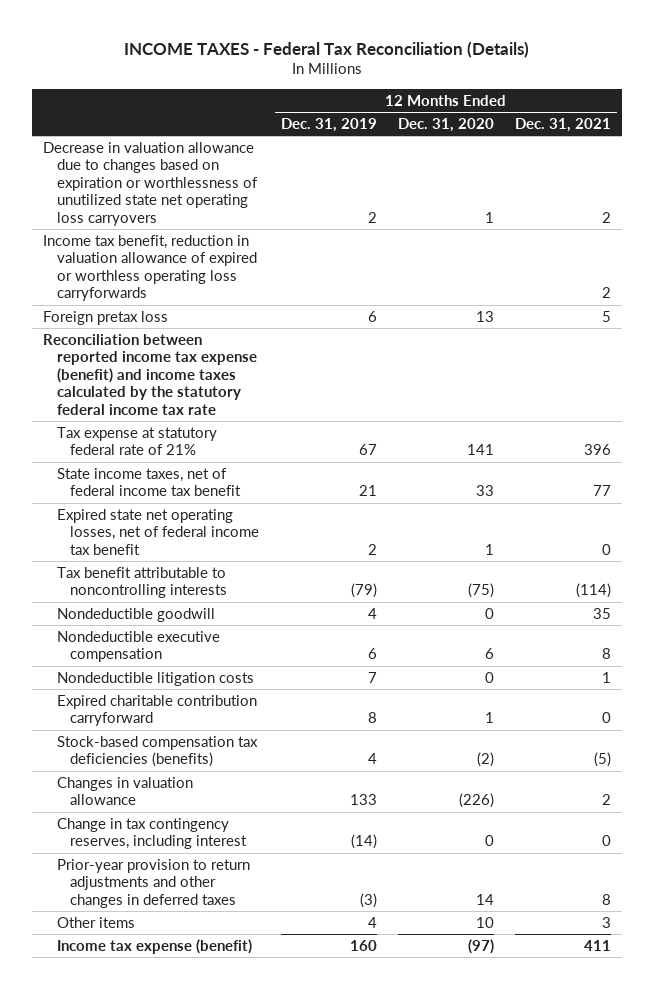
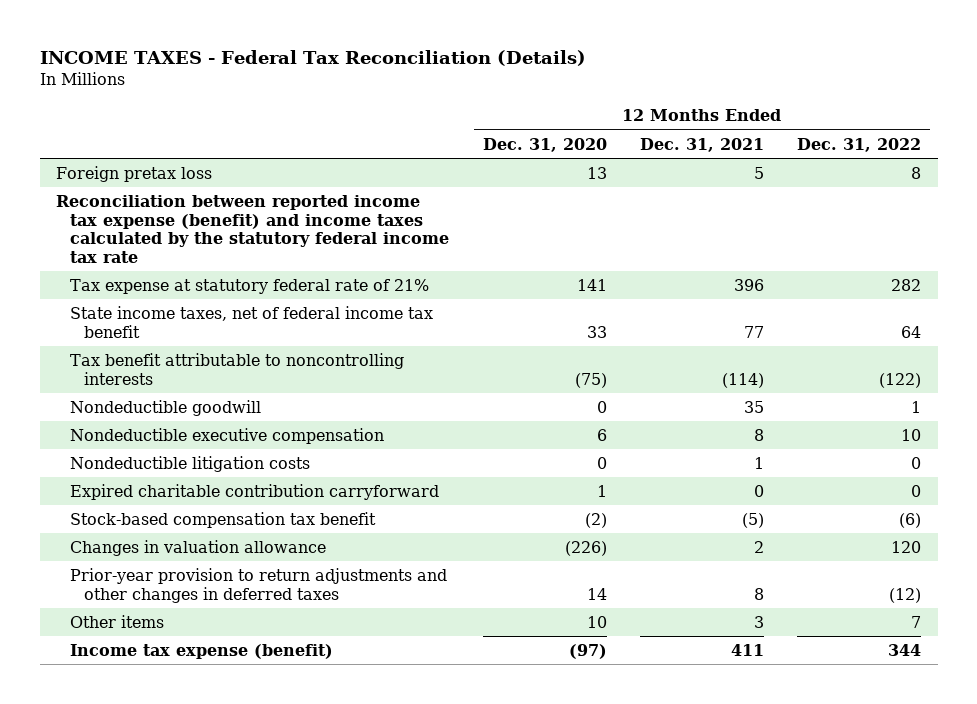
- | 12 Months Ended Dec. 31, 2019 | 12 Months Ended Dec. 31, 2020 | 12 Months Ended Dec. 31, 2021
+ | 12 Months Ended Dec. 31, 2020 | 12 Months Ended Dec. 31, 2021 | 12 Months Ended Dec. 31, 2022
- Decrease in valuation allowance due to changes based on expiration or worthlessness of unutilized state net operating loss carryovers | 2 | 1 | 2
- Income tax benefit, reduction in valuation allowance of expired or worthless operating loss carryforwards | | | 2
- Expired state net operating losses, net of federal income tax benefit | 2 | 1 | 0
- Stock-based compensation tax deficiencies (benefits) | 4 | (2) | (5)
+ Stock-based compensation tax benefit | (2) | (5) | (6)
- Change in tax contingency reserves, including interest | (14) | 0 | 0

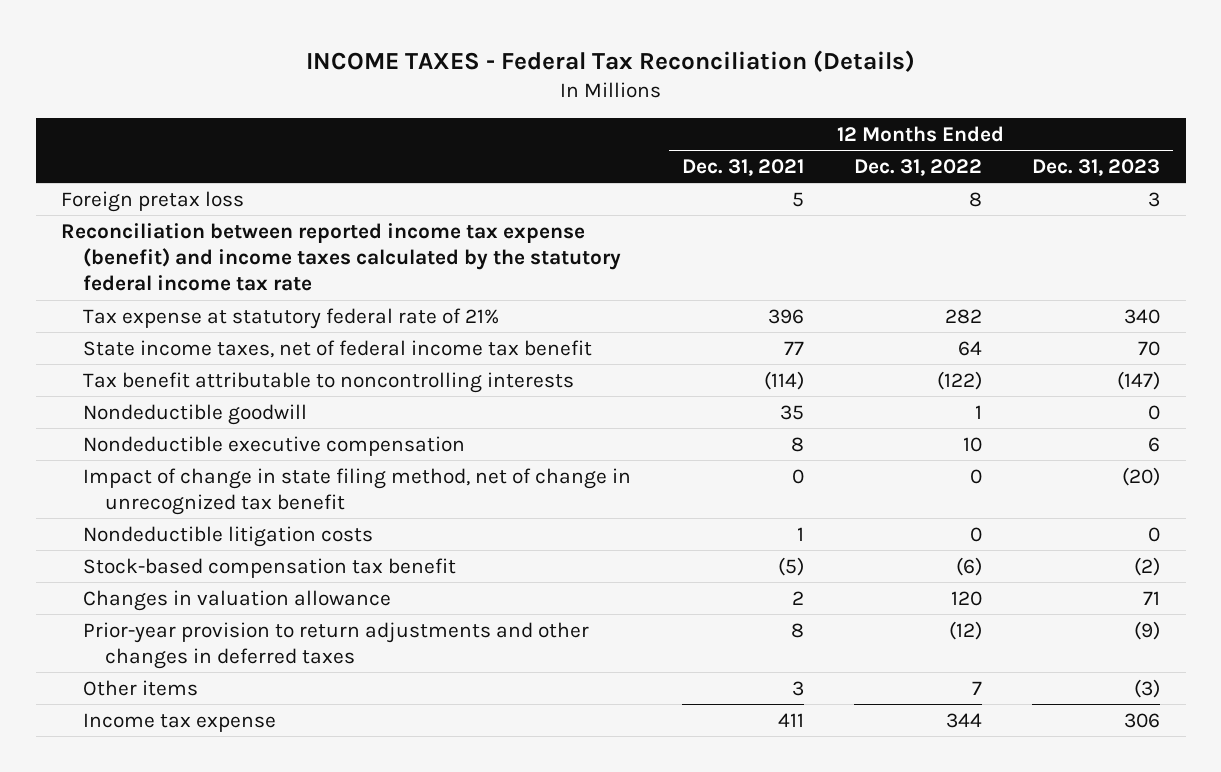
- | 12 Months Ended Dec. 31, 2020 | 12 Months Ended Dec. 31, 2021 | 12 Months Ended Dec. 31, 2022
+ | 12 Months Ended Dec. 31, 2021 | 12 Months Ended Dec. 31, 2022 | 12 Months Ended Dec. 31, 2023
+ Impact of change in state filing method, net of change in unrecognized tax benefit | 0 | 0 | (20)
- Expired charitable contribution carryforward | 1 | 0 | 0
- Income tax expense (benefit) | (97) | 411 | 344
+ Income tax expense | 411 | 344 | 306

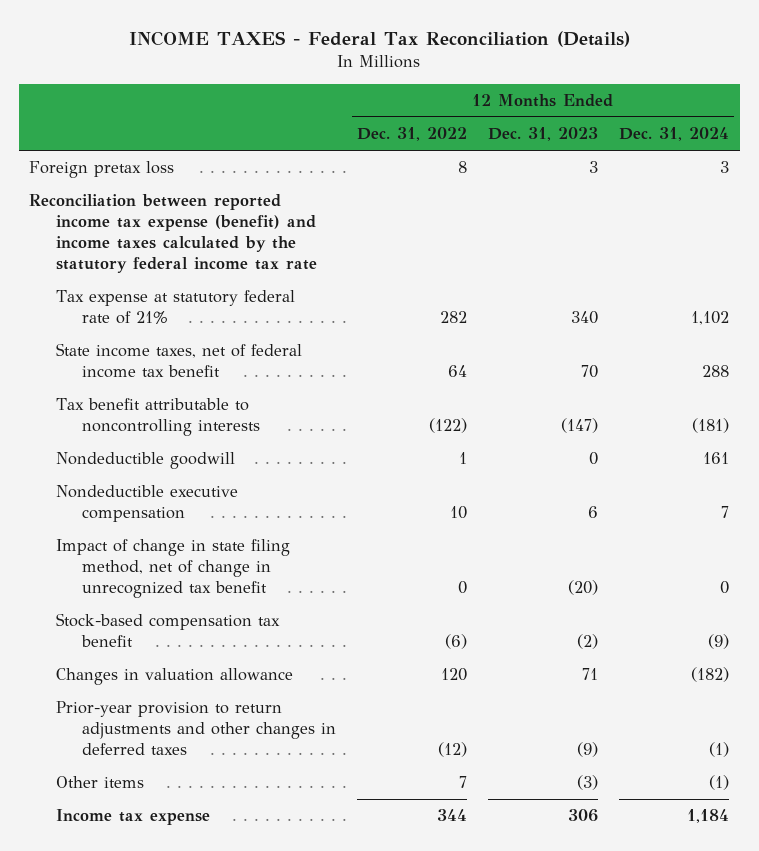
- | 12 Months Ended Dec. 31, 2021 | 12 Months Ended Dec. 31, 2022 | 12 Months Ended Dec. 31, 2023
+ | 12 Months Ended Dec. 31, 2022 | 12 Months Ended Dec. 31, 2023 | 12 Months Ended Dec. 31, 2024
- Nondeductible litigation costs | 1 | 0 | 0

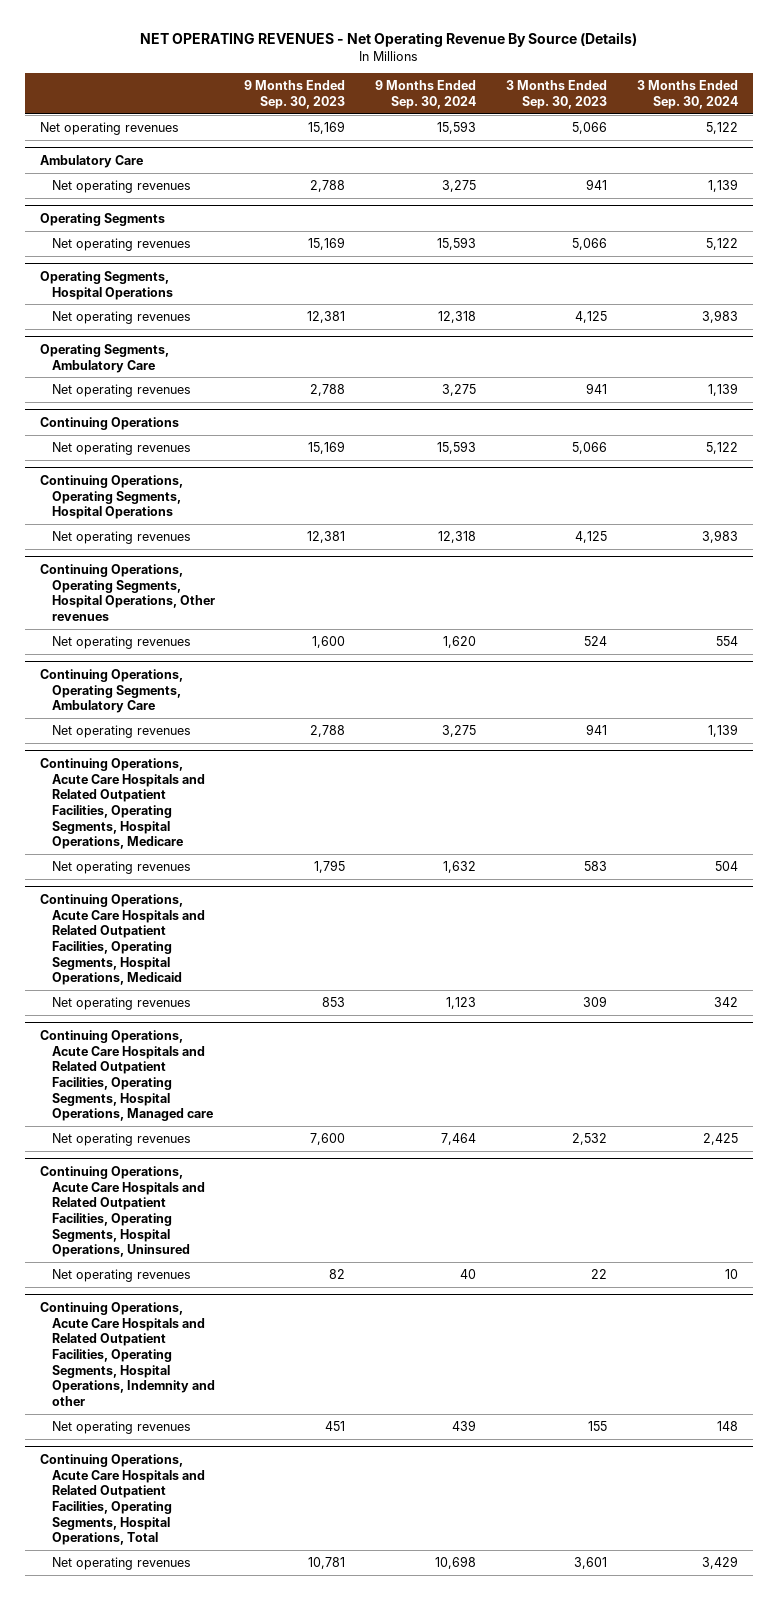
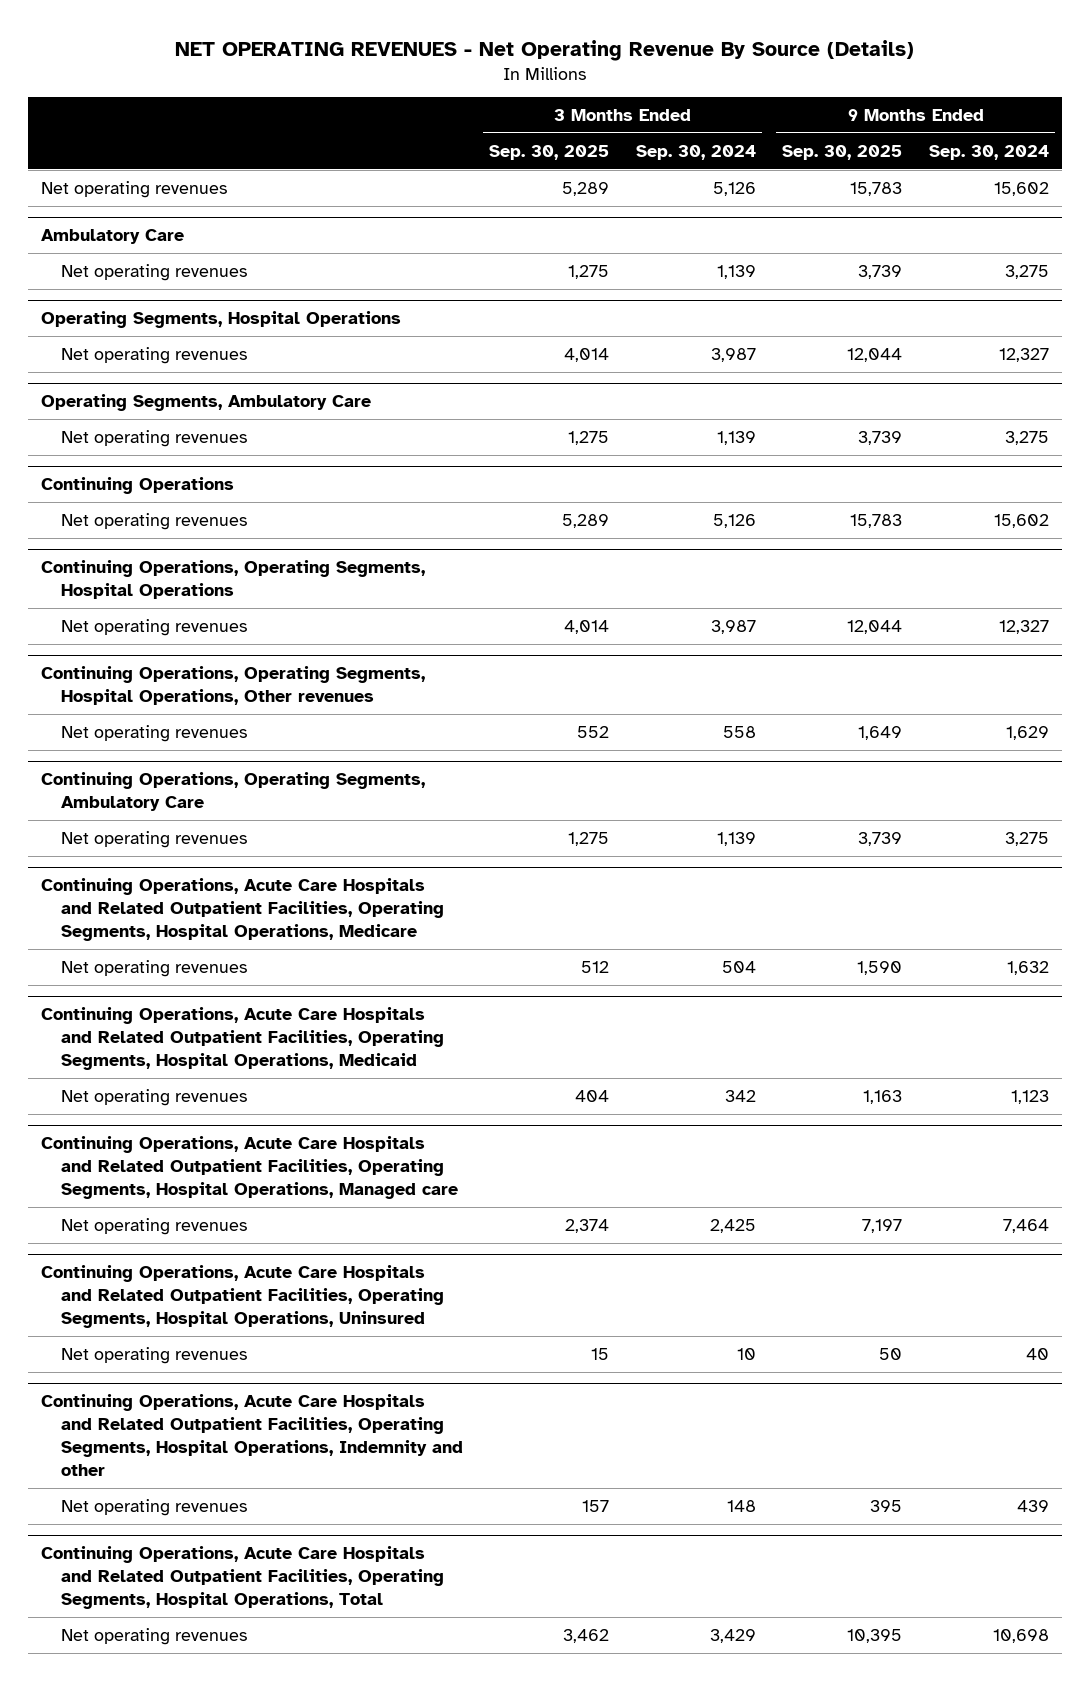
- | 9 Months Ended Sep. 30, 2023 | 9 Months Ended Sep. 30, 2024 | 3 Months Ended Sep. 30, 2023 | 3 Months Ended Sep. 30, 2024
+ | 3 Months Ended Sep. 30, 2025 | 3 Months Ended Sep. 30, 2024 | 9 Months Ended Sep. 30, 2025 | 9 Months Ended Sep. 30, 2024
- Net operating revenues | 15,169 | 15,593 | 5,066 | 5,122
+ Net operating revenues | 5,289 | 5,126 | 15,783 | 15,602
- Operating Segments
- Net operating revenues | 15,169 | 15,593 | 5,066 | 5,122
@ Operating Segments, Hospital Operations
- Net operating revenues | 12,381 | 12,318 | 4,125 | 3,983
+ Net operating revenues | 4,014 | 3,987 | 12,044 | 12,327
@ Continuing Operations
- Net operating revenues | 15,169 | 15,593 | 5,066 | 5,122
+ Net operating revenues | 5,289 | 5,126 | 15,783 | 15,602
@ Continuing Operations, Operating Segments, Hospital Operations
- Net operating revenues | 12,381 | 12,318 | 4,125 | 3,983
+ Net operating revenues | 4,014 | 3,987 | 12,044 | 12,327
@ Continuing Operations, Operating Segments, Hospital Operations, Other revenues
- Net operating revenues | 1,600 | 1,620 | 524 | 554
+ Net operating revenues | 552 | 558 | 1,649 | 1,629

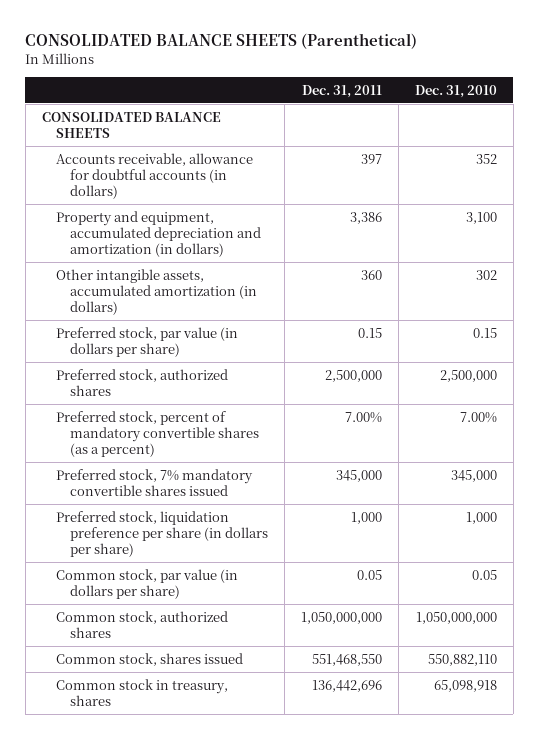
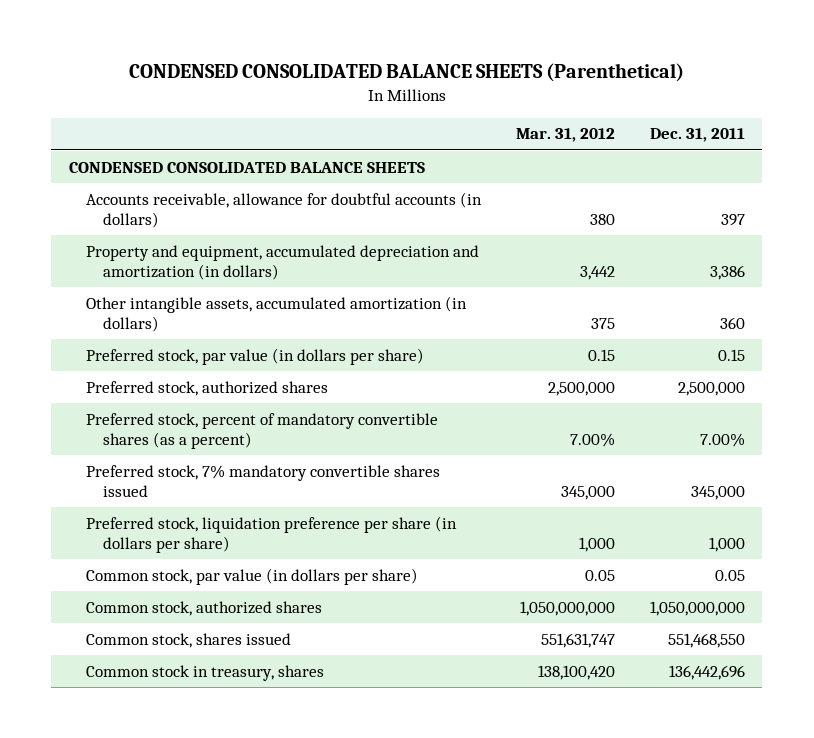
- CONSOLIDATED BALANCE SHEETS (Parenthetical)
+ CONDENSED CONSOLIDATED BALANCE SHEETS (Parenthetical)
- | Dec. 31, 2011 | Dec. 31, 2010
+ | Mar. 31, 2012 | Dec. 31, 2011
- CONSOLIDATED BALANCE SHEETS
+ CONDENSED CONSOLIDATED BALANCE SHEETS

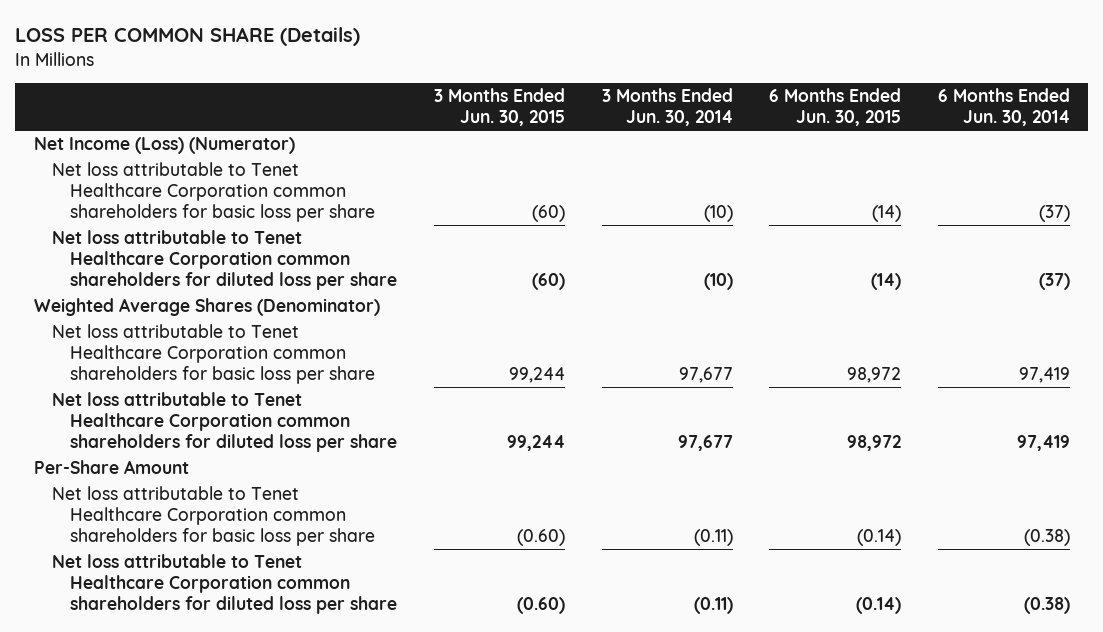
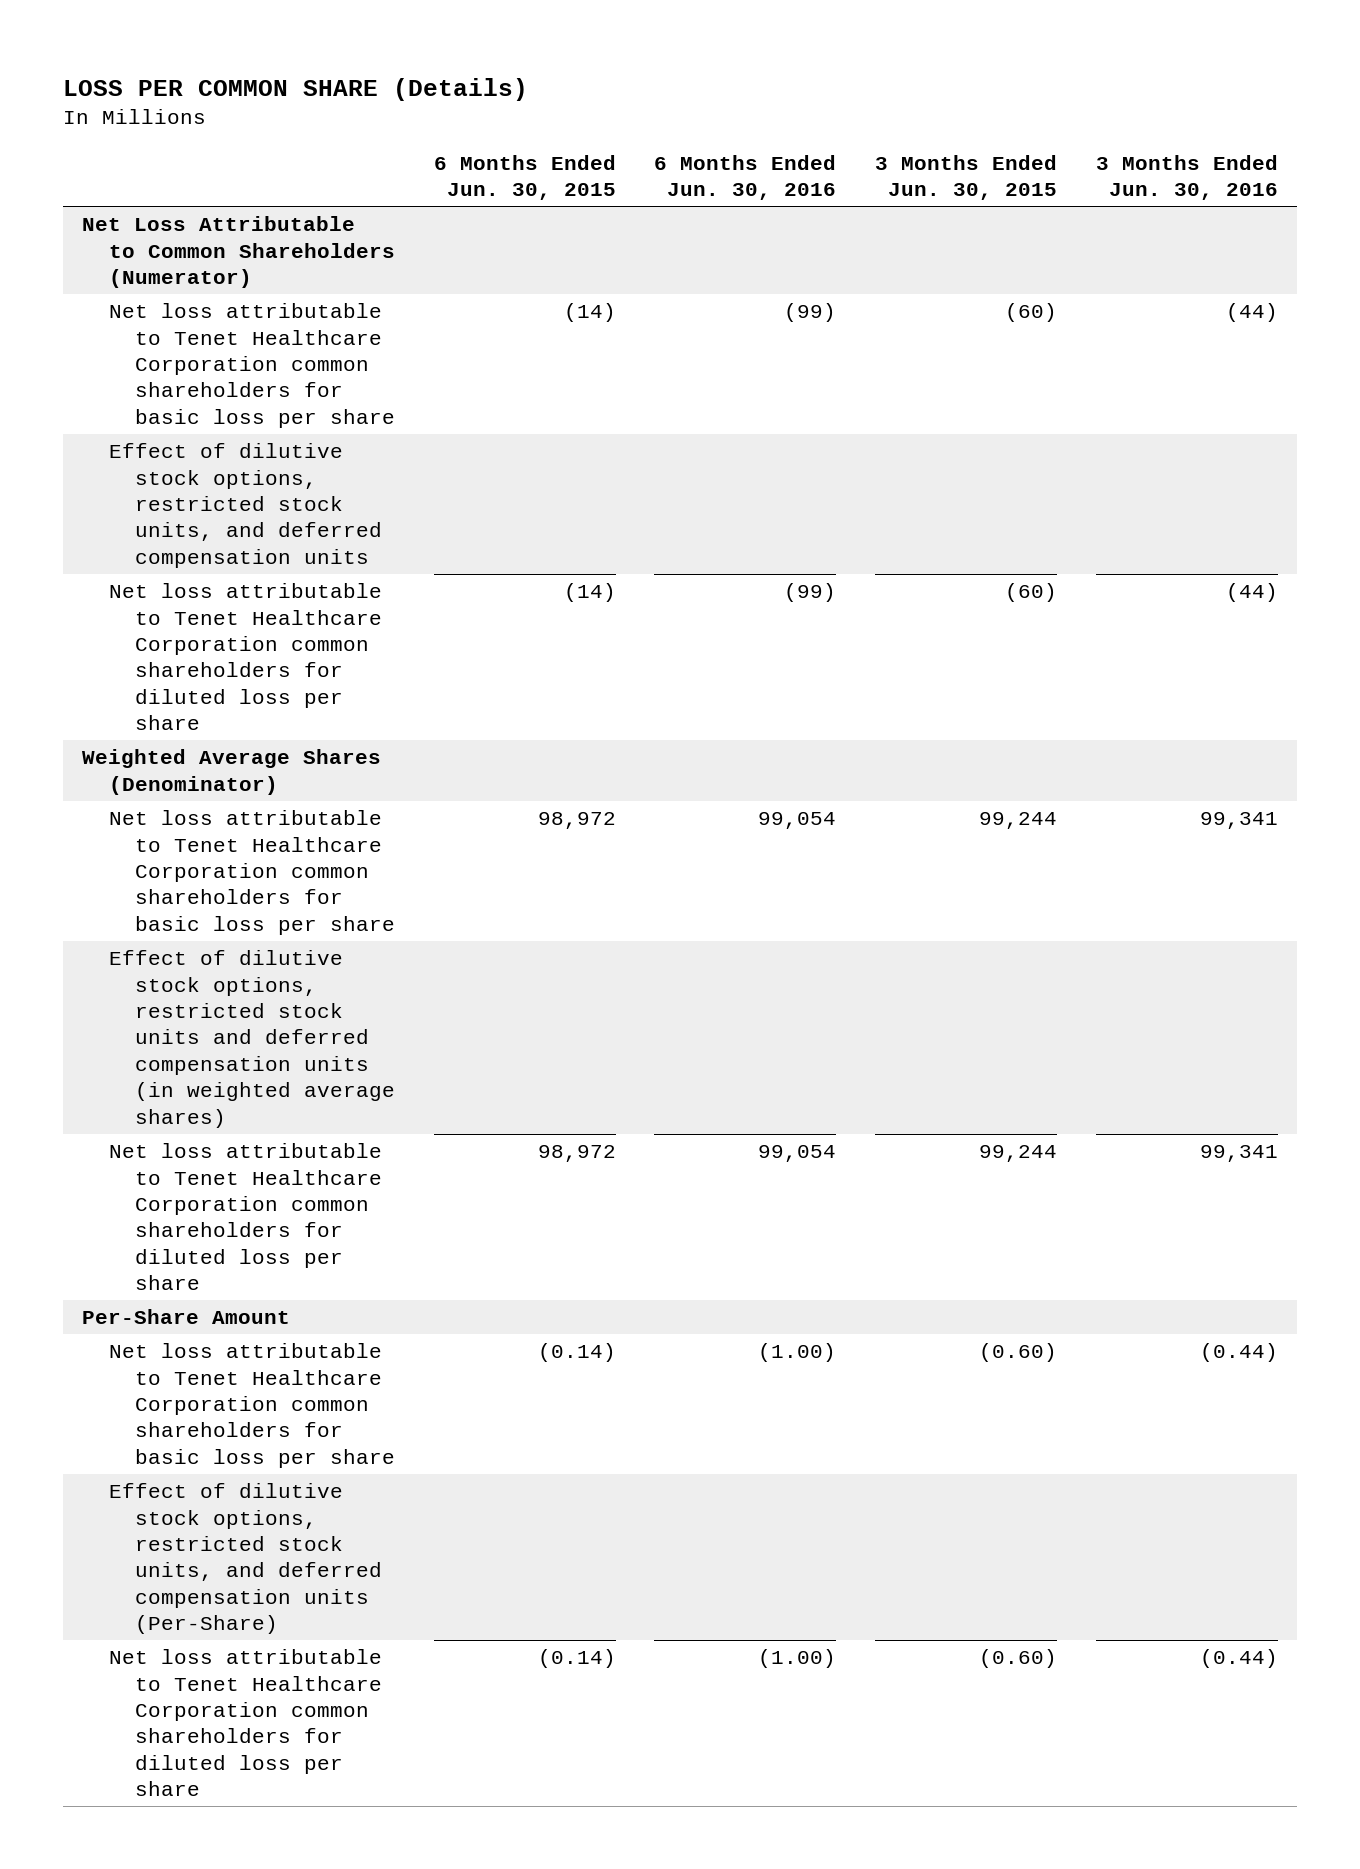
- | 3 Months Ended Jun. 30, 2015 | 3 Months Ended Jun. 30, 2014 | 6 Months Ended Jun. 30, 2015 | 6 Months Ended Jun. 30, 2014
+ | 6 Months Ended Jun. 30, 2015 | 6 Months Ended Jun. 30, 2016 | 3 Months Ended Jun. 30, 2015 | 3 Months Ended Jun. 30, 2016
- Net Income (Loss) (Numerator)
+ Net Loss Attributable to Common Shareholders (Numerator)
+ Effect of dilutive stock options, restricted stock units, and deferred compensation units
+ Effect of dilutive stock options, restricted stock units and deferred compensation units (in weighted average shares)
+ Effect of dilutive stock options, restricted stock units, and deferred compensation units (Per-Share)

